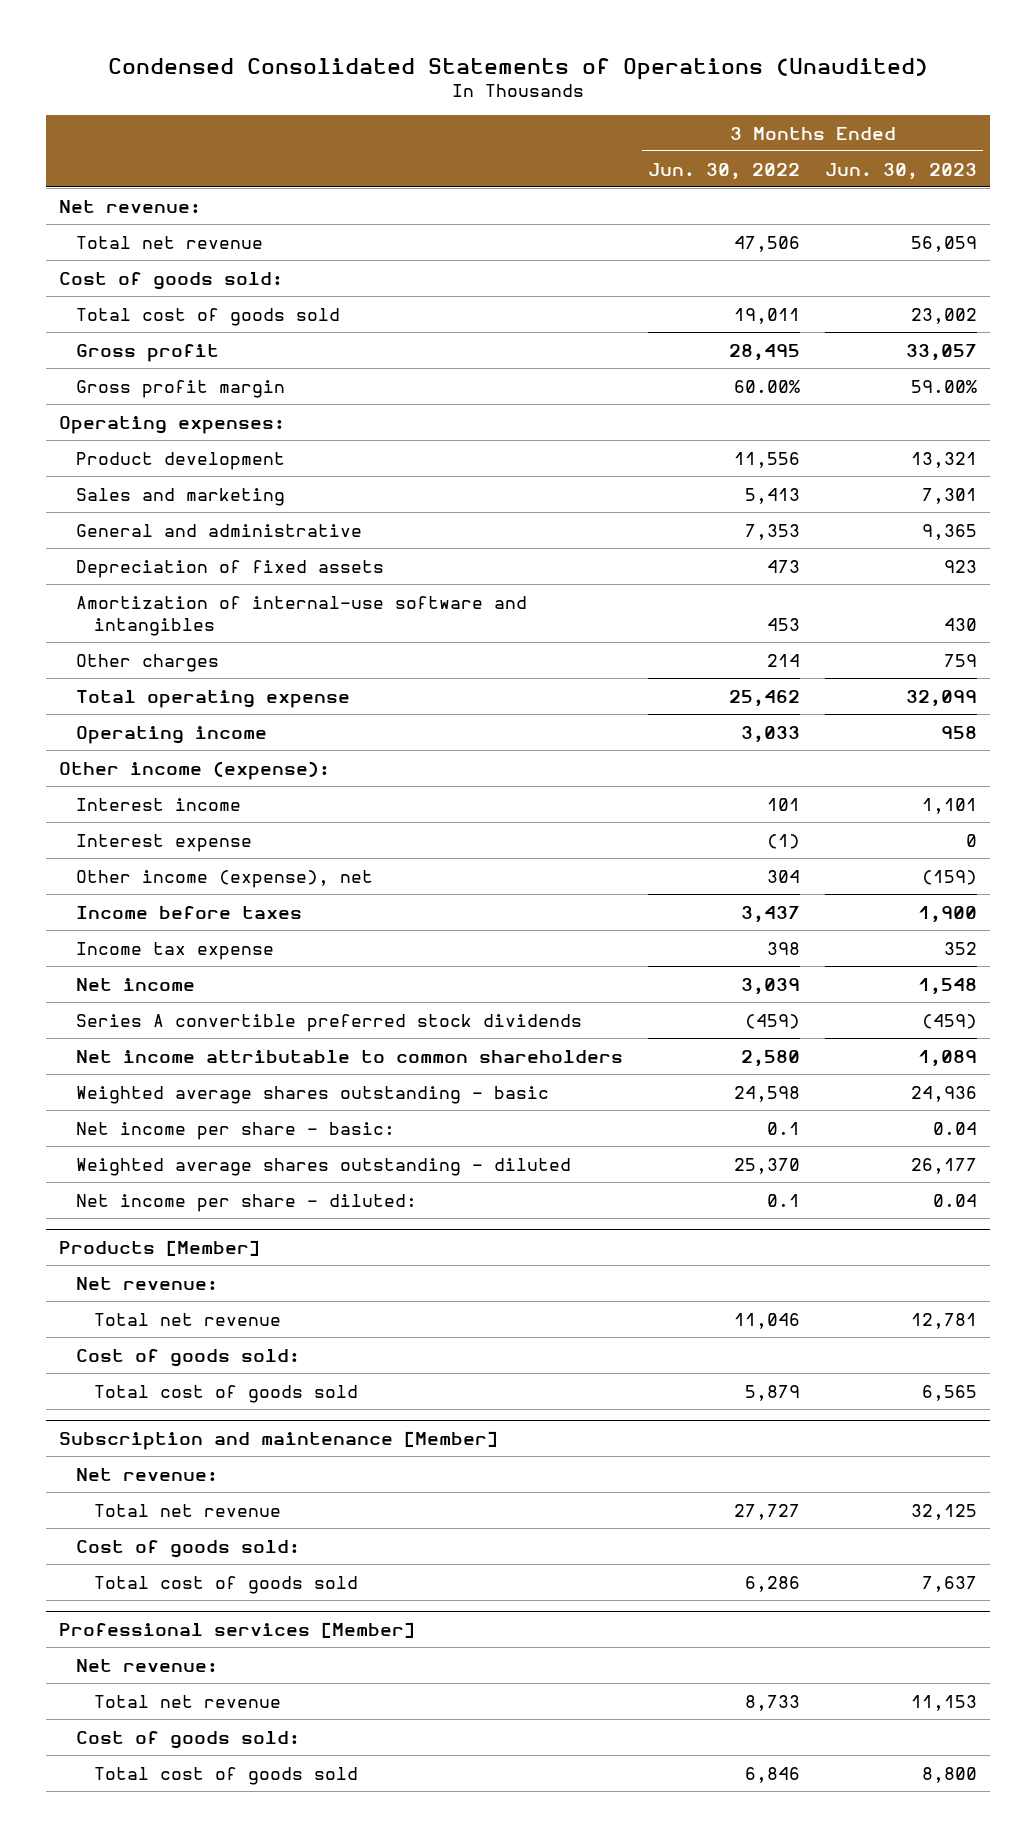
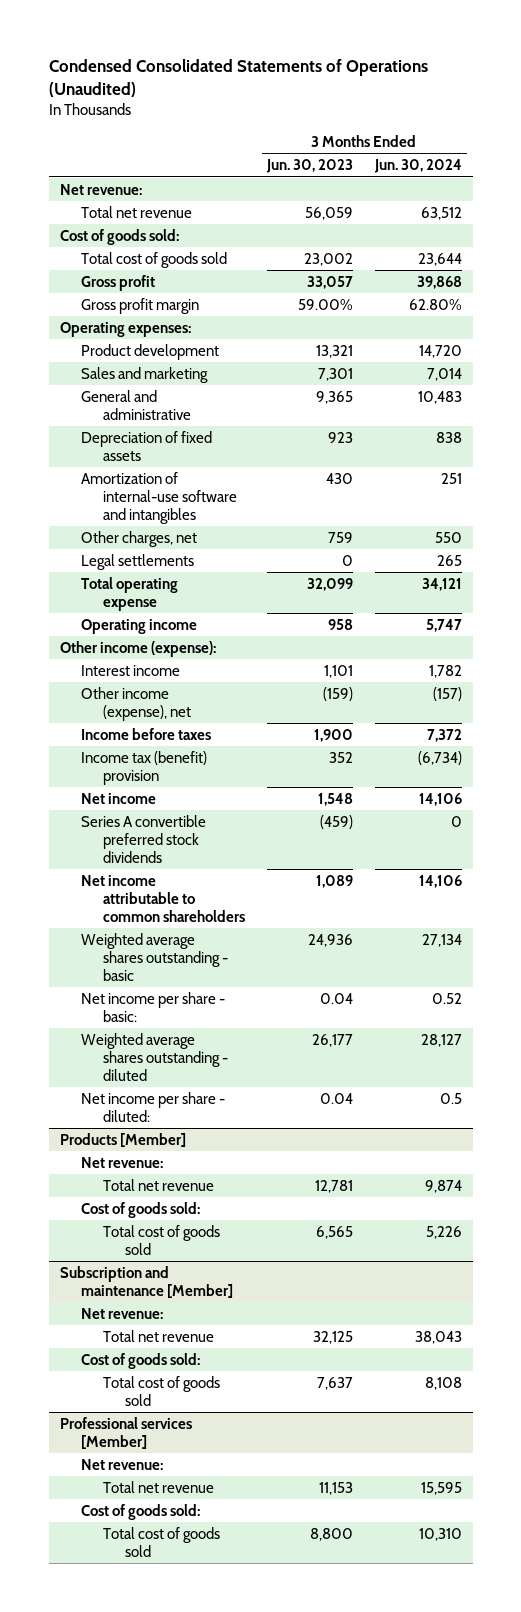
- | 3 Months Ended Jun. 30, 2022 | 3 Months Ended Jun. 30, 2023
+ | 3 Months Ended Jun. 30, 2023 | 3 Months Ended Jun. 30, 2024
- Other charges | 214 | 759
+ Other charges, net | 759 | 550
+ Legal settlements | 0 | 265
- Interest expense | (1) | 0
- Income tax expense | 398 | 352
+ Income tax (benefit) provision | 352 | (6,734)

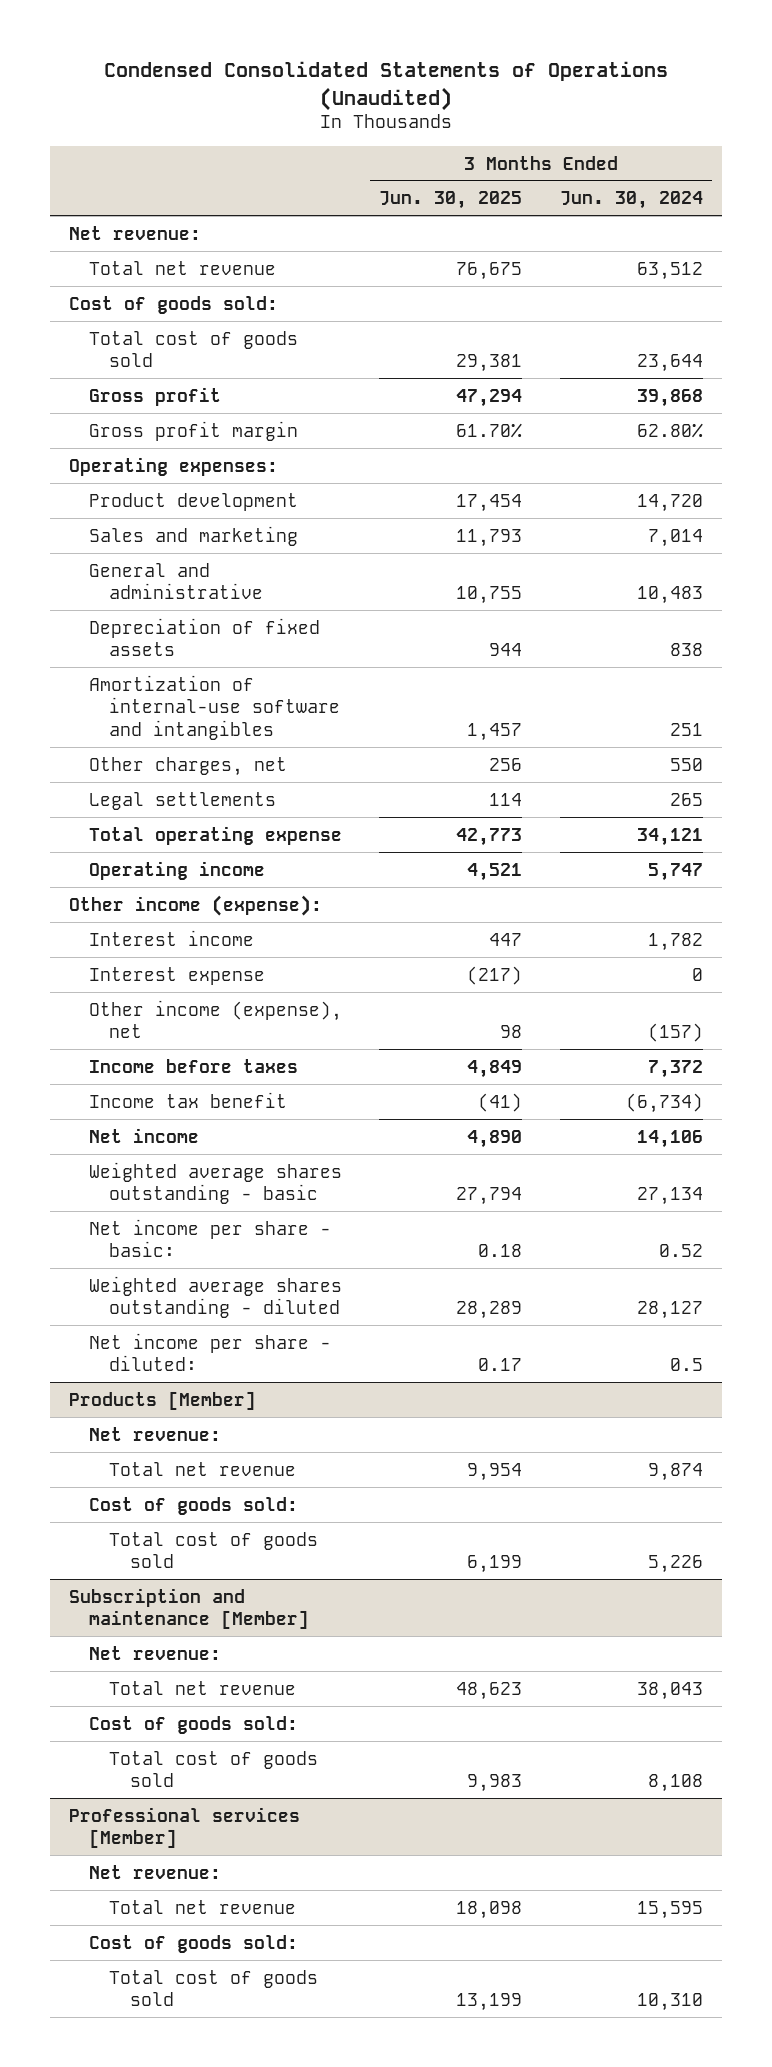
- | 3 Months Ended Jun. 30, 2023 | 3 Months Ended Jun. 30, 2024
+ | 3 Months Ended Jun. 30, 2025 | 3 Months Ended Jun. 30, 2024
+ Interest expense | (217) | 0
- Income tax (benefit) provision | 352 | (6,734)
+ Income tax benefit | (41) | (6,734)
- Series A convertible preferred stock dividends | (459) | 0
- Net income attributable to common shareholders | 1,089 | 14,106

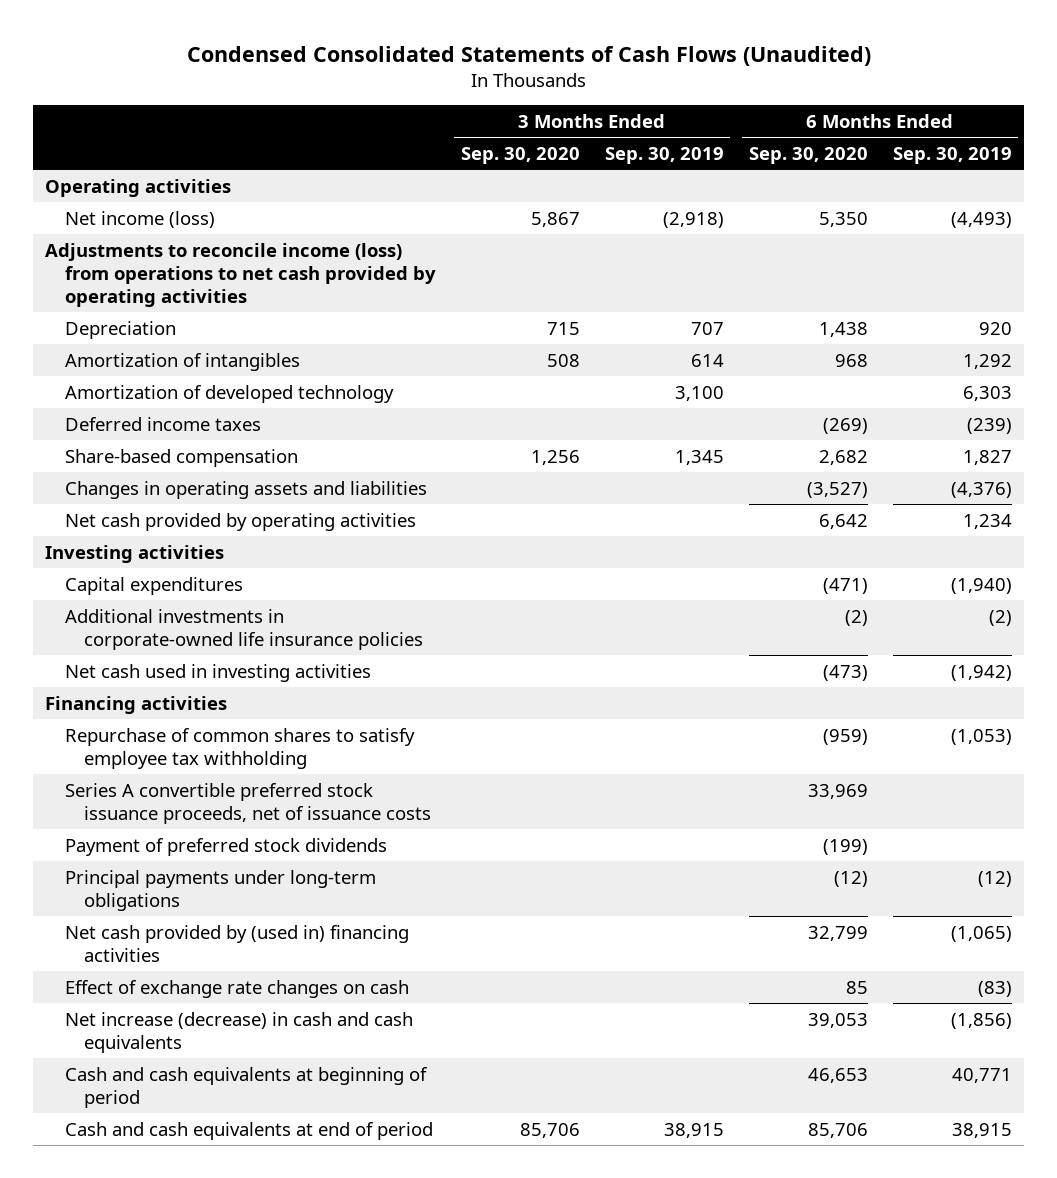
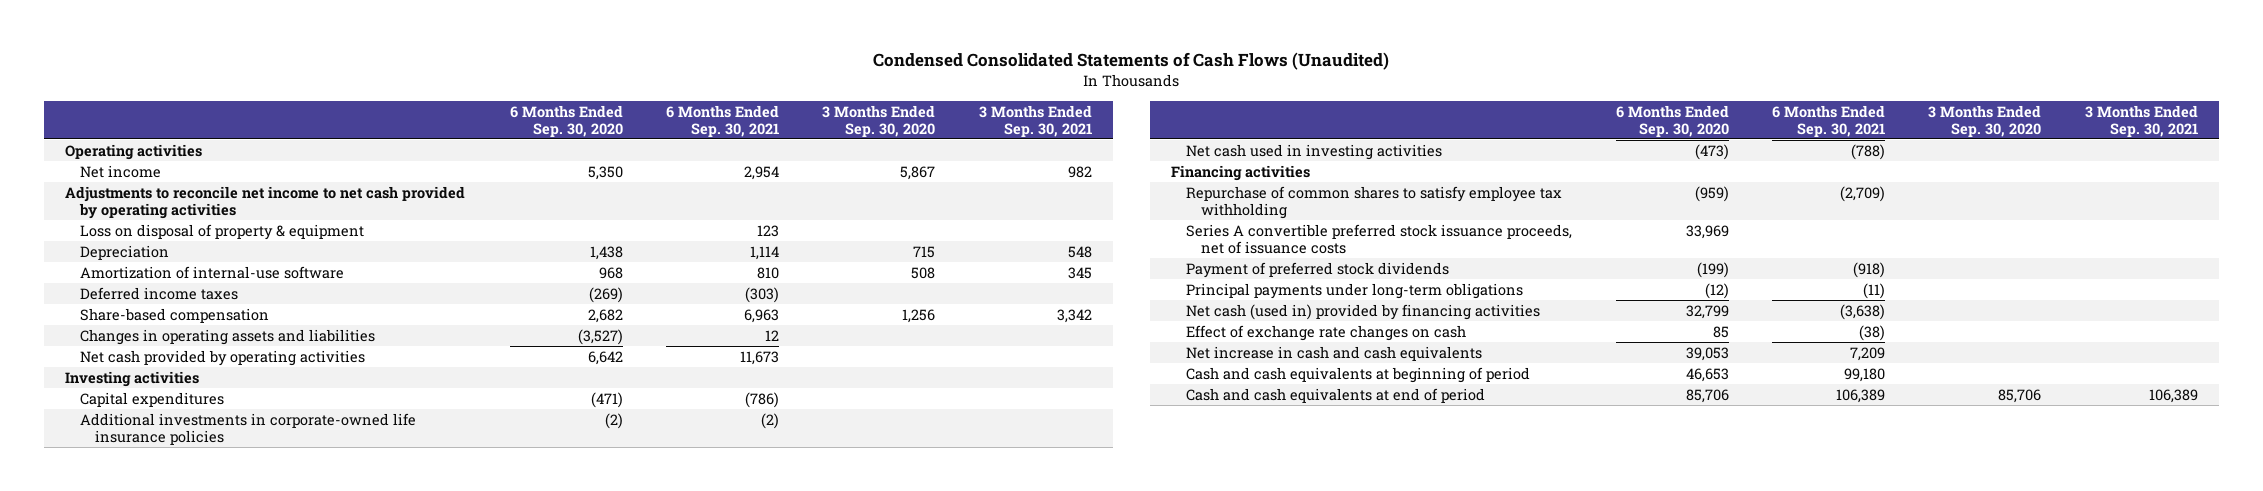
- | 3 Months Ended Sep. 30, 2020 | 3 Months Ended Sep. 30, 2019 | 6 Months Ended Sep. 30, 2020 | 6 Months Ended Sep. 30, 2019
+ | 6 Months Ended Sep. 30, 2020 | 6 Months Ended Sep. 30, 2021 | 3 Months Ended Sep. 30, 2020 | 3 Months Ended Sep. 30, 2021
- Net income (loss) | 5,867 | (2,918) | 5,350 | (4,493)
- Adjustments to reconcile income (loss) from operations to net cash provided by operating activities
+ Net income | 5,350 | 2,954 | 5,867 | 982
+ Adjustments to reconcile net income to net cash provided by operating activities
+ Loss on disposal of property & equipment | | 123 | |
- Amortization of intangibles | 508 | 614 | 968 | 1,292
- Amortization of developed technology | | 3,100 | | 6,303
+ Amortization of internal-use software | 968 | 810 | 508 | 345
- Net cash provided by (used in) financing activities | | | 32,799 | (1,065)
+ Net cash (used in) provided by financing activities | 32,799 | (3,638) | |
- Net increase (decrease) in cash and cash equivalents | | | 39,053 | (1,856)
+ Net increase in cash and cash equivalents | 39,053 | 7,209 | |

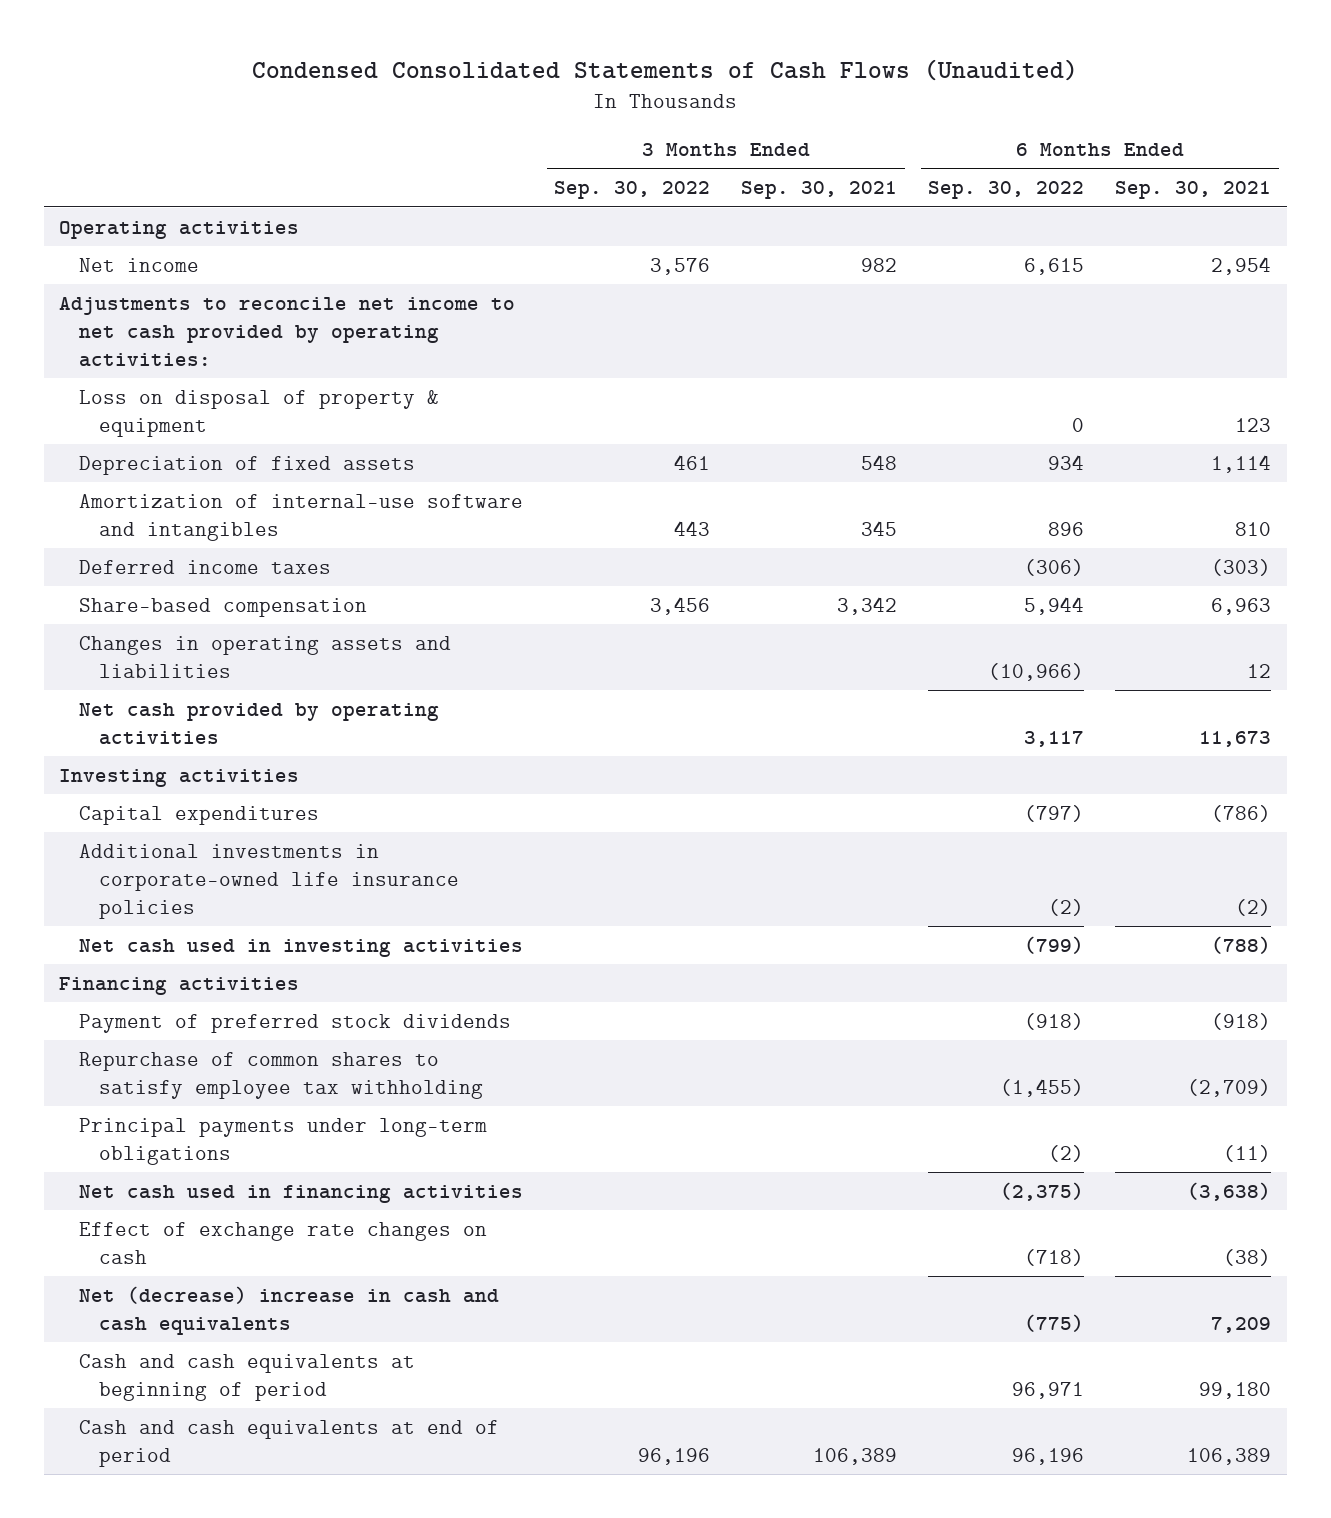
- | 6 Months Ended Sep. 30, 2020 | 6 Months Ended Sep. 30, 2021 | 3 Months Ended Sep. 30, 2020 | 3 Months Ended Sep. 30, 2021
+ | 3 Months Ended Sep. 30, 2022 | 3 Months Ended Sep. 30, 2021 | 6 Months Ended Sep. 30, 2022 | 6 Months Ended Sep. 30, 2021
- Adjustments to reconcile net income to net cash provided by operating activities
+ Adjustments to reconcile net income to net cash provided by operating activities:
- Depreciation | 1,438 | 1,114 | 715 | 548
- Amortization of internal-use software | 968 | 810 | 508 | 345
+ Depreciation of fixed assets | 461 | 548 | 934 | 1,114
+ Amortization of internal-use software and intangibles | 443 | 345 | 896 | 810
- Series A convertible preferred stock issuance proceeds, net of issuance costs | 33,969 | | |
moved down: Repurchase of common shares to satisfy employee tax withholding | | | (1,455) | (2,709)
- Net cash (used in) provided by financing activities | 32,799 | (3,638) | |
+ Net cash used in financing activities | | | (2,375) | (3,638)
- Net increase in cash and cash equivalents | 39,053 | 7,209 | |
+ Net (decrease) increase in cash and cash equivalents | | | (775) | 7,209

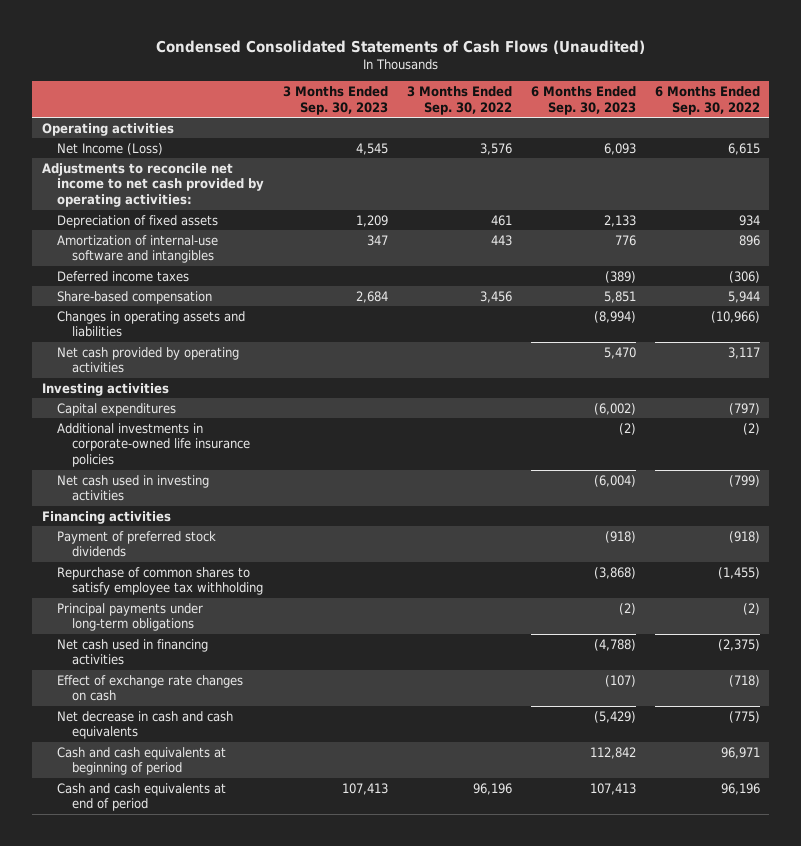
- | 3 Months Ended Sep. 30, 2022 | 3 Months Ended Sep. 30, 2021 | 6 Months Ended Sep. 30, 2022 | 6 Months Ended Sep. 30, 2021
+ | 3 Months Ended Sep. 30, 2023 | 3 Months Ended Sep. 30, 2022 | 6 Months Ended Sep. 30, 2023 | 6 Months Ended Sep. 30, 2022
- Net income | 3,576 | 982 | 6,615 | 2,954
+ Net Income (Loss) | 4,545 | 3,576 | 6,093 | 6,615
- Loss on disposal of property & equipment | | | 0 | 123
- Net (decrease) increase in cash and cash equivalents | | | (775) | 7,209
+ Net decrease in cash and cash equivalents | | | (5,429) | (775)

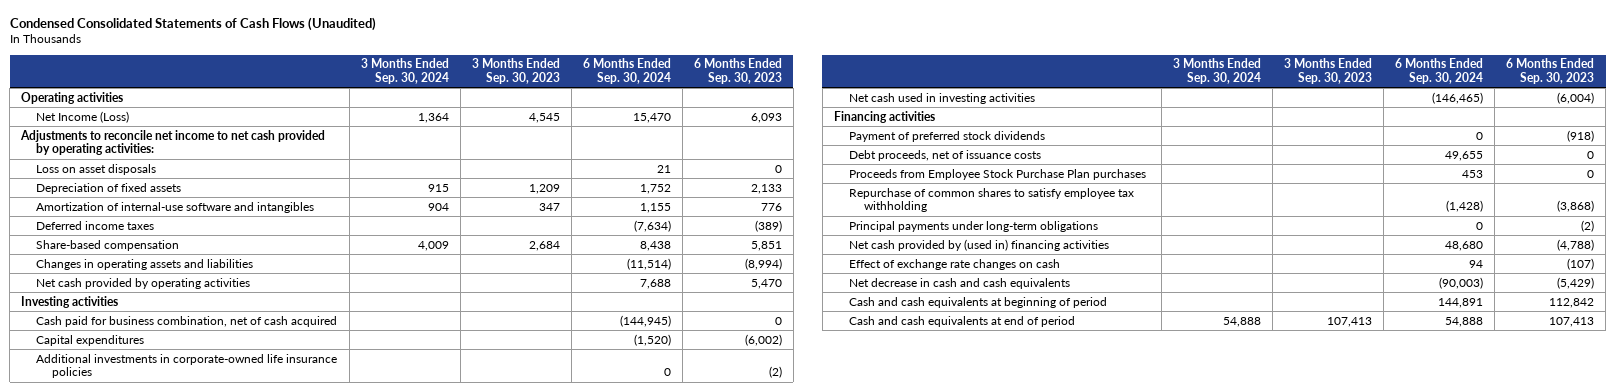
- | 3 Months Ended Sep. 30, 2023 | 3 Months Ended Sep. 30, 2022 | 6 Months Ended Sep. 30, 2023 | 6 Months Ended Sep. 30, 2022
+ | 3 Months Ended Sep. 30, 2024 | 3 Months Ended Sep. 30, 2023 | 6 Months Ended Sep. 30, 2024 | 6 Months Ended Sep. 30, 2023
+ Loss on asset disposals | | | 21 | 0
+ Cash paid for business combination, net of cash acquired | | | (144,945) | 0
+ Debt proceeds, net of issuance costs | | | 49,655 | 0
+ Proceeds from Employee Stock Purchase Plan purchases | | | 453 | 0
- Net cash used in financing activities | | | (4,788) | (2,375)
+ Net cash provided by (used in) financing activities | | | 48,680 | (4,788)

